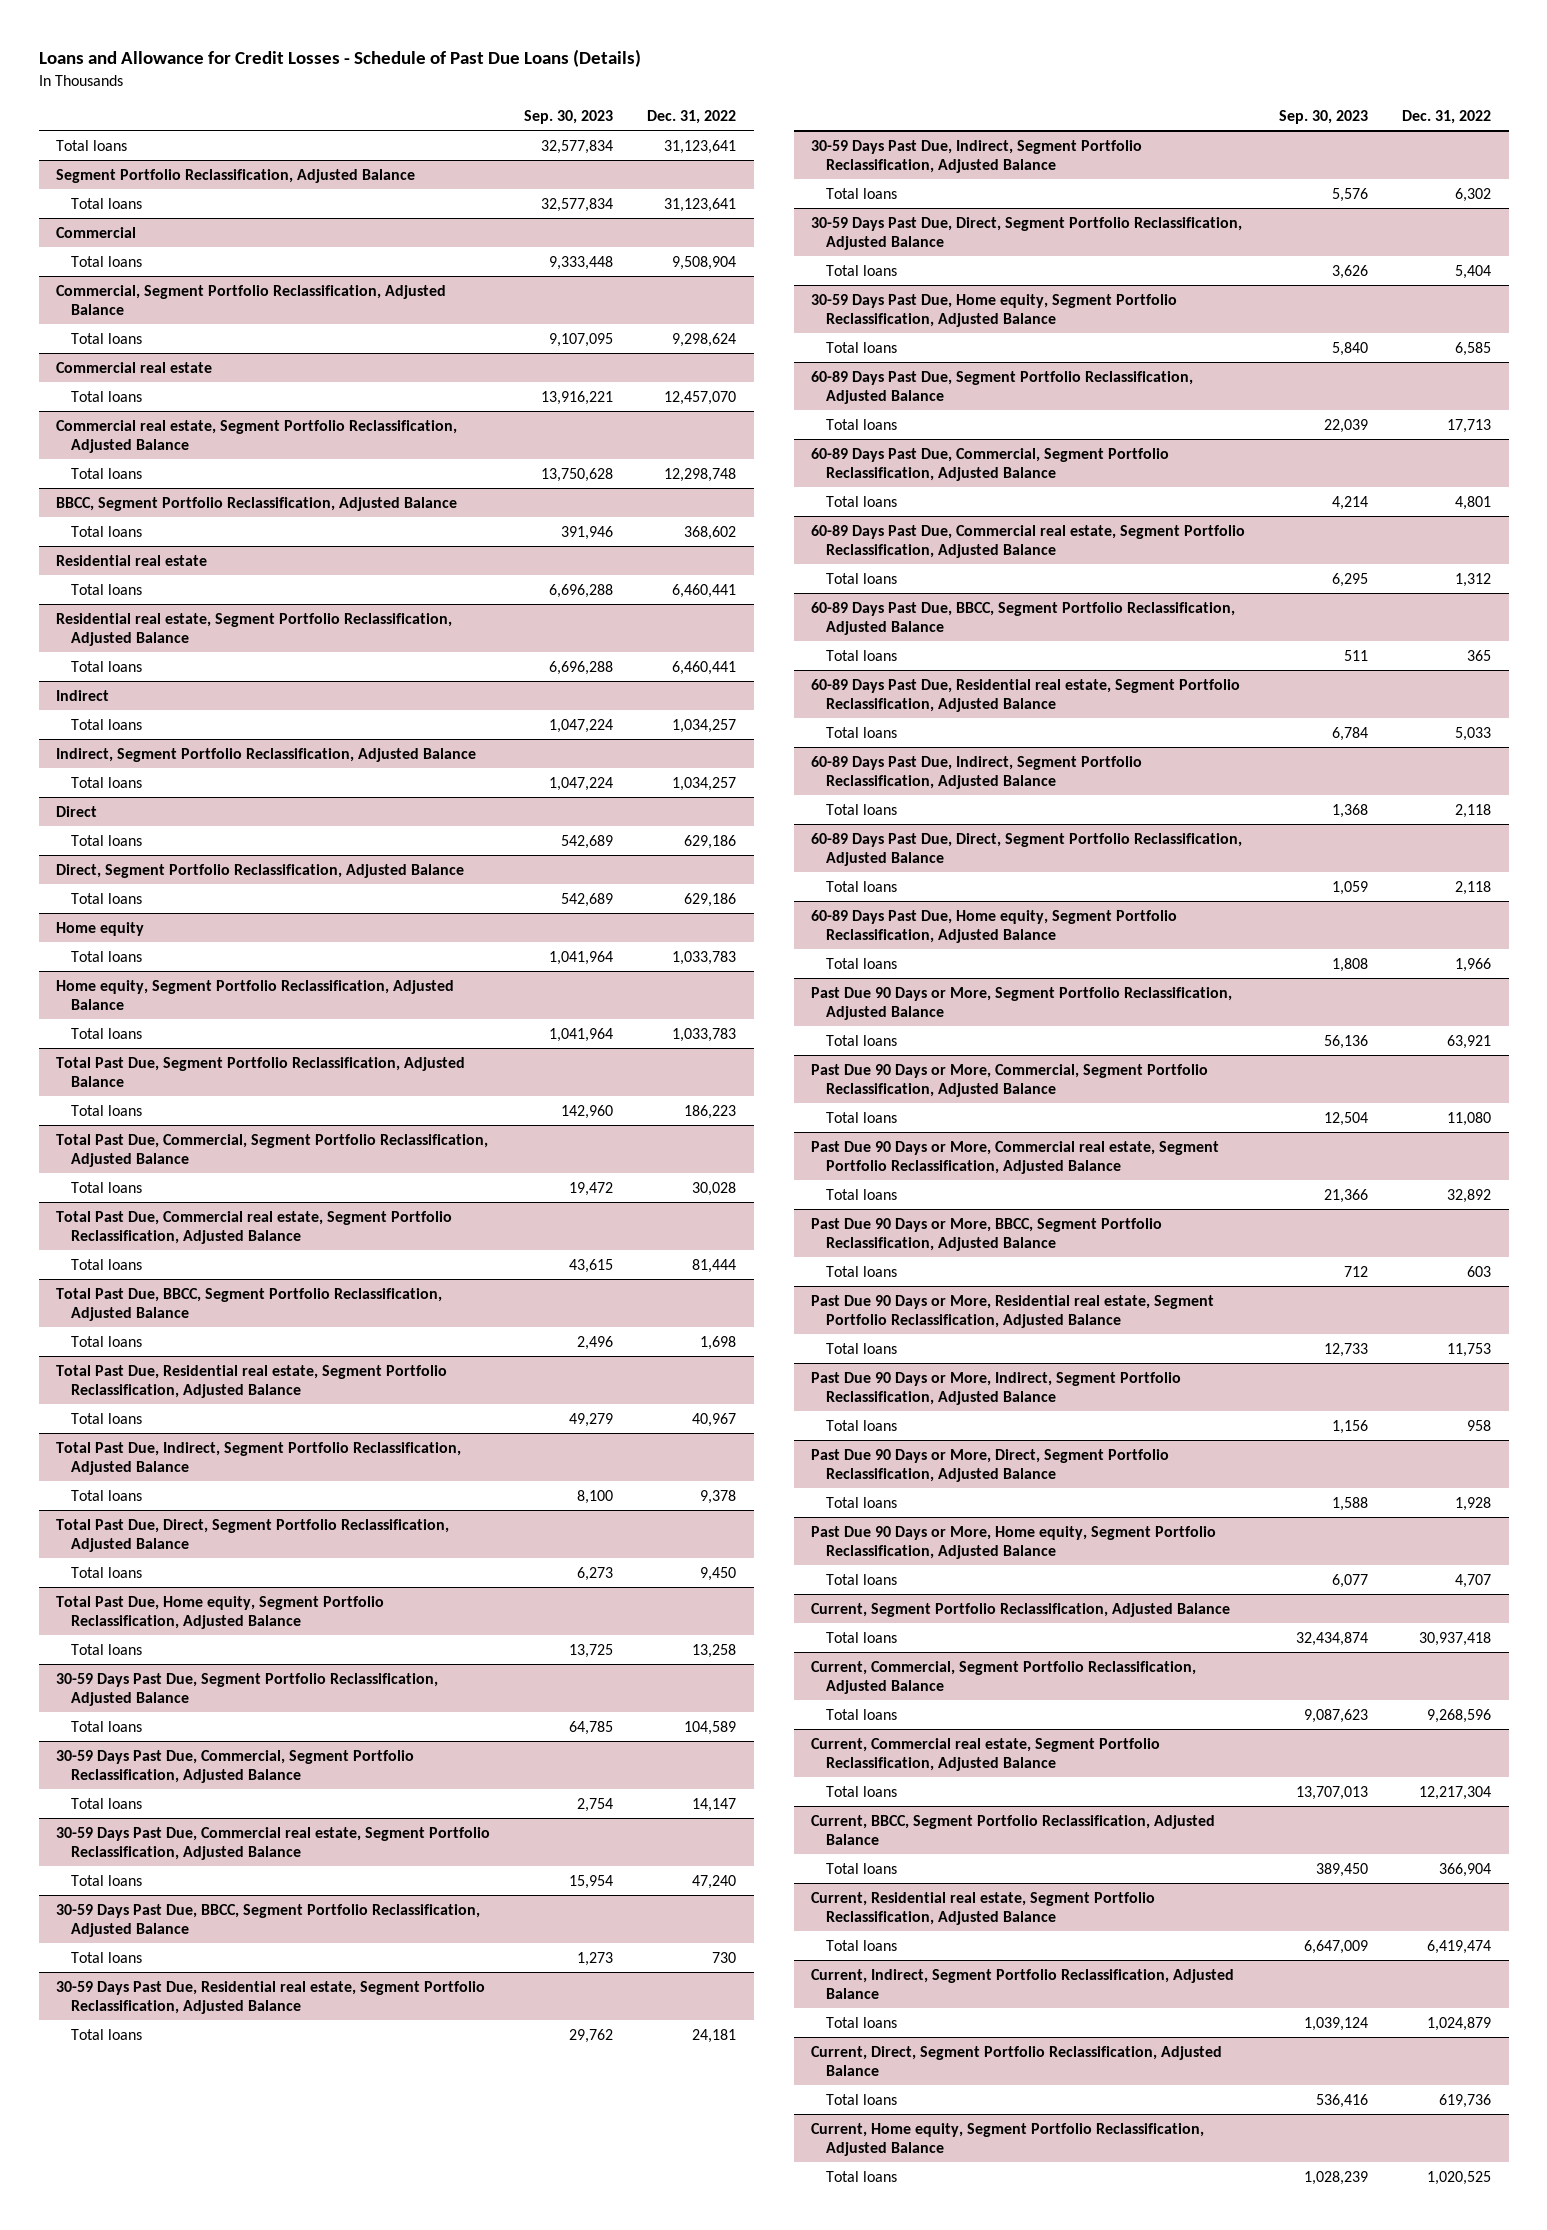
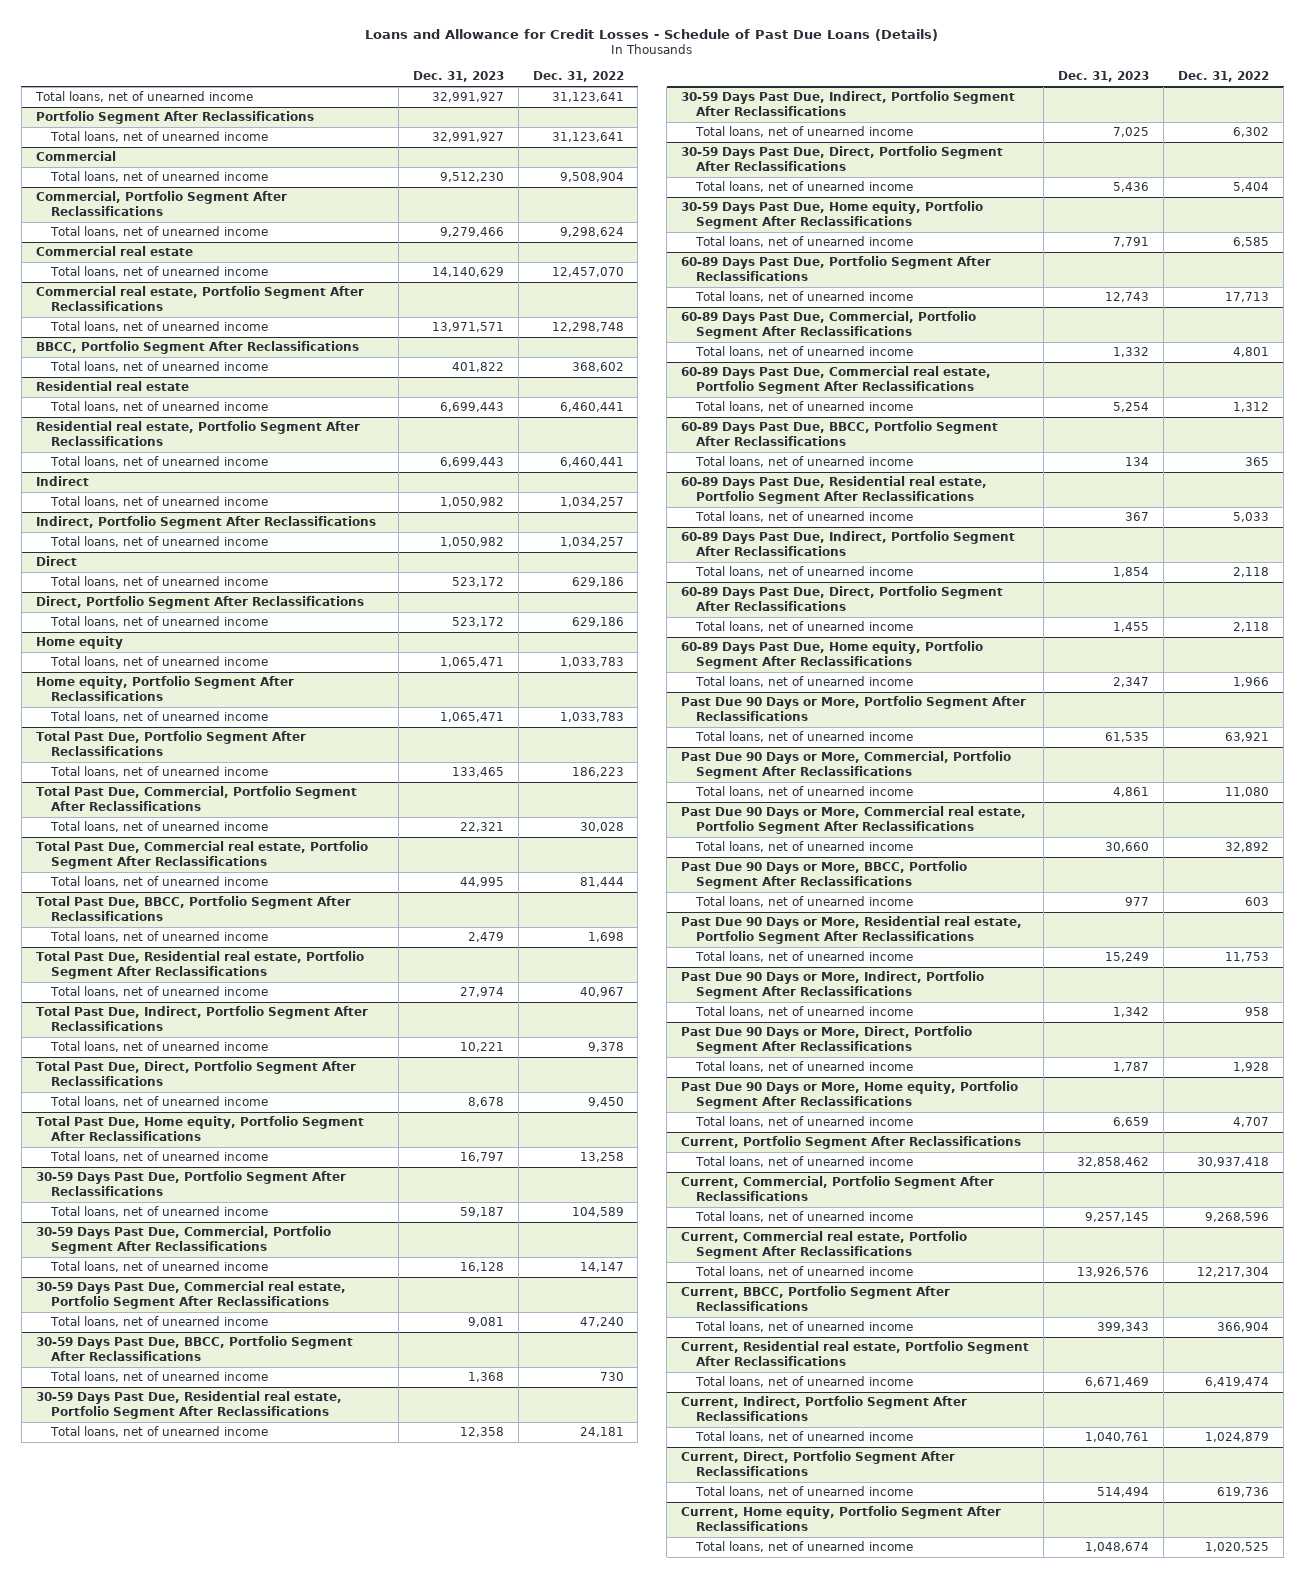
- | Sep. 30, 2023 | Dec. 31, 2022
+ | Dec. 31, 2023 | Dec. 31, 2022
- Total loans | 32,577,834 | 31,123,641
- Segment Portfolio Reclassification, Adjusted Balance
- Total loans | 32,577,834 | 31,123,641
+ Total loans, net of unearned income | 32,991,927 | 31,123,641
+ Portfolio Segment After Reclassifications
+ Total loans, net of unearned income | 32,991,927 | 31,123,641
@ Commercial
- Total loans | 9,333,448 | 9,508,904
- Commercial, Segment Portfolio Reclassification, Adjusted Balance
- Total loans | 9,107,095 | 9,298,624
@ Commercial
+ Total loans, net of unearned income | 9,512,230 | 9,508,904
+ Commercial, Portfolio Segment After Reclassifications
+ Total loans, net of unearned income | 9,279,466 | 9,298,624
@ Commercial real estate
- Total loans | 13,916,221 | 12,457,070
- Commercial real estate, Segment Portfolio Reclassification, Adjusted Balance
- Total loans | 13,750,628 | 12,298,748
- BBCC, Segment Portfolio Reclassification, Adjusted Balance
- Total loans | 391,946 | 368,602
@ Commercial real estate
+ Total loans, net of unearned income | 14,140,629 | 12,457,070
+ Commercial real estate, Portfolio Segment After Reclassifications
+ Total loans, net of unearned income | 13,971,571 | 12,298,748
+ BBCC, Portfolio Segment After Reclassifications
+ Total loans, net of unearned income | 401,822 | 368,602
@ Residential real estate
- Total loans | 6,696,288 | 6,460,441
- Residential real estate, Segment Portfolio Reclassification, Adjusted Balance
- Total loans | 6,696,288 | 6,460,441
@ Residential real estate
+ Total loans, net of unearned income | 6,699,443 | 6,460,441
+ Residential real estate, Portfolio Segment After Reclassifications
+ Total loans, net of unearned income | 6,699,443 | 6,460,441
@ Indirect
- Total loans | 1,047,224 | 1,034,257
- Indirect, Segment Portfolio Reclassification, Adjusted Balance
- Total loans | 1,047,224 | 1,034,257
@ Indirect
+ Total loans, net of unearned income | 1,050,982 | 1,034,257
+ Indirect, Portfolio Segment After Reclassifications
+ Total loans, net of unearned income | 1,050,982 | 1,034,257
@ Direct
- Total loans | 542,689 | 629,186
- Direct, Segment Portfolio Reclassification, Adjusted Balance
- Total loans | 542,689 | 629,186
@ Direct
+ Total loans, net of unearned income | 523,172 | 629,186
+ Direct, Portfolio Segment After Reclassifications
+ Total loans, net of unearned income | 523,172 | 629,186
@ Home equity
- Total loans | 1,041,964 | 1,033,783
- Home equity, Segment Portfolio Reclassification, Adjusted Balance
- Total loans | 1,041,964 | 1,033,783
- Total Past Due, Segment Portfolio Reclassification, Adjusted Balance
- Total loans | 142,960 | 186,223
- Total Past Due, Commercial, Segment Portfolio Reclassification, Adjusted Balance
- Total loans | 19,472 | 30,028
- Total Past Due, Commercial real estate, Segment Portfolio Reclassification, Adjusted Balance
- Total loans | 43,615 | 81,444
- Total Past Due, BBCC, Segment Portfolio Reclassification, Adjusted Balance
- Total loans | 2,496 | 1,698
- Total Past Due, Residential real estate, Segment Portfolio Reclassification, Adjusted Balance
- Total loans | 49,279 | 40,967
- Total Past Due, Indirect, Segment Portfolio Reclassification, Adjusted Balance
- Total loans | 8,100 | 9,378
- Total Past Due, Direct, Segment Portfolio Reclassification, Adjusted Balance
- Total loans | 6,273 | 9,450
- Total Past Due, Home equity, Segment Portfolio Reclassification, Adjusted Balance
- Total loans | 13,725 | 13,258
- 30-59 Days Past Due, Segment Portfolio Reclassification, Adjusted Balance
- Total loans | 64,785 | 104,589
- 30-59 Days Past Due, Commercial, Segment Portfolio Reclassification, Adjusted Balance
- Total loans | 2,754 | 14,147
- 30-59 Days Past Due, Commercial real estate, Segment Portfolio Reclassification, Adjusted Balance
- Total loans | 15,954 | 47,240
- 30-59 Days Past Due, BBCC, Segment Portfolio Reclassification, Adjusted Balance
- Total loans | 1,273 | 730
- 30-59 Days Past Due, Residential real estate, Segment Portfolio Reclassification, Adjusted Balance
- Total loans | 29,762 | 24,181
- 30-59 Days Past Due, Indirect, Segment Portfolio Reclassification, Adjusted Balance
- Total loans | 5,576 | 6,302
- 30-59 Days Past Due, Direct, Segment Portfolio Reclassification, Adjusted Balance
- Total loans | 3,626 | 5,404
- 30-59 Days Past Due, Home equity, Segment Portfolio Reclassification, Adjusted Balance
- Total loans | 5,840 | 6,585
- 60-89 Days Past Due, Segment Portfolio Reclassification, Adjusted Balance
- Total loans | 22,039 | 17,713
- 60-89 Days Past Due, Commercial, Segment Portfolio Reclassification, Adjusted Balance
- Total loans | 4,214 | 4,801
- 60-89 Days Past Due, Commercial real estate, Segment Portfolio Reclassification, Adjusted Balance
- Total loans | 6,295 | 1,312
- 60-89 Days Past Due, BBCC, Segment Portfolio Reclassification, Adjusted Balance
- Total loans | 511 | 365
- 60-89 Days Past Due, Residential real estate, Segment Portfolio Reclassification, Adjusted Balance
- Total loans | 6,784 | 5,033
- 60-89 Days Past Due, Indirect, Segment Portfolio Reclassification, Adjusted Balance
- Total loans | 1,368 | 2,118
- 60-89 Days Past Due, Direct, Segment Portfolio Reclassification, Adjusted Balance
- Total loans | 1,059 | 2,118
- 60-89 Days Past Due, Home equity, Segment Portfolio Reclassification, Adjusted Balance
- Total loans | 1,808 | 1,966
- Past Due 90 Days or More, Segment Portfolio Reclassification, Adjusted Balance
- Total loans | 56,136 | 63,921
- Past Due 90 Days or More, Commercial, Segment Portfolio Reclassification, Adjusted Balance
- Total loans | 12,504 | 11,080
- Past Due 90 Days or More, Commercial real estate, Segment Portfolio Reclassification, Adjusted Balance
- Total loans | 21,366 | 32,892
- Past Due 90 Days or More, BBCC, Segment Portfolio Reclassification, Adjusted Balance
- Total loans | 712 | 603
- Past Due 90 Days or More, Residential real estate, Segment Portfolio Reclassification, Adjusted Balance
- Total loans | 12,733 | 11,753
- Past Due 90 Days or More, Indirect, Segment Portfolio Reclassification, Adjusted Balance
- Total loans | 1,156 | 958
- Past Due 90 Days or More, Direct, Segment Portfolio Reclassification, Adjusted Balance
- Total loans | 1,588 | 1,928
- Past Due 90 Days or More, Home equity, Segment Portfolio Reclassification, Adjusted Balance
- Total loans | 6,077 | 4,707
- Current, Segment Portfolio Reclassification, Adjusted Balance
- Total loans | 32,434,874 | 30,937,418
- Current, Commercial, Segment Portfolio Reclassification, Adjusted Balance
- Total loans | 9,087,623 | 9,268,596
- Current, Commercial real estate, Segment Portfolio Reclassification, Adjusted Balance
- Total loans | 13,707,013 | 12,217,304
- Current, BBCC, Segment Portfolio Reclassification, Adjusted Balance
- Total loans | 389,450 | 366,904
- Current, Residential real estate, Segment Portfolio Reclassification, Adjusted Balance
- Total loans | 6,647,009 | 6,419,474
- Current, Indirect, Segment Portfolio Reclassification, Adjusted Balance
- Total loans | 1,039,124 | 1,024,879
- Current, Direct, Segment Portfolio Reclassification, Adjusted Balance
- Total loans | 536,416 | 619,736
- Current, Home equity, Segment Portfolio Reclassification, Adjusted Balance
- Total loans | 1,028,239 | 1,020,525
@ Home equity
+ Total loans, net of unearned income | 1,065,471 | 1,033,783
+ Home equity, Portfolio Segment After Reclassifications
+ Total loans, net of unearned income | 1,065,471 | 1,033,783
+ Total Past Due, Portfolio Segment After Reclassifications
+ Total loans, net of unearned income | 133,465 | 186,223
+ Total Past Due, Commercial, Portfolio Segment After Reclassifications
+ Total loans, net of unearned income | 22,321 | 30,028
+ Total Past Due, Commercial real estate, Portfolio Segment After Reclassifications
+ Total loans, net of unearned income | 44,995 | 81,444
+ Total Past Due, BBCC, Portfolio Segment After Reclassifications
+ Total loans, net of unearned income | 2,479 | 1,698
+ Total Past Due, Residential real estate, Portfolio Segment After Reclassifications
+ Total loans, net of unearned income | 27,974 | 40,967
+ Total Past Due, Indirect, Portfolio Segment After Reclassifications
+ Total loans, net of unearned income | 10,221 | 9,378
+ Total Past Due, Direct, Portfolio Segment After Reclassifications
+ Total loans, net of unearned income | 8,678 | 9,450
+ Total Past Due, Home equity, Portfolio Segment After Reclassifications
+ Total loans, net of unearned income | 16,797 | 13,258
+ 30-59 Days Past Due, Portfolio Segment After Reclassifications
+ Total loans, net of unearned income | 59,187 | 104,589
+ 30-59 Days Past Due, Commercial, Portfolio Segment After Reclassifications
+ Total loans, net of unearned income | 16,128 | 14,147
+ 30-59 Days Past Due, Commercial real estate, Portfolio Segment After Reclassifications
+ Total loans, net of unearned income | 9,081 | 47,240
+ 30-59 Days Past Due, BBCC, Portfolio Segment After Reclassifications
+ Total loans, net of unearned income | 1,368 | 730
+ 30-59 Days Past Due, Residential real estate, Portfolio Segment After Reclassifications
+ Total loans, net of unearned income | 12,358 | 24,181
+ 30-59 Days Past Due, Indirect, Portfolio Segment After Reclassifications
+ Total loans, net of unearned income | 7,025 | 6,302
+ 30-59 Days Past Due, Direct, Portfolio Segment After Reclassifications
+ Total loans, net of unearned income | 5,436 | 5,404
+ 30-59 Days Past Due, Home equity, Portfolio Segment After Reclassifications
+ Total loans, net of unearned income | 7,791 | 6,585
+ 60-89 Days Past Due, Portfolio Segment After Reclassifications
+ Total loans, net of unearned income | 12,743 | 17,713
+ 60-89 Days Past Due, Commercial, Portfolio Segment After Reclassifications
+ Total loans, net of unearned income | 1,332 | 4,801
+ 60-89 Days Past Due, Commercial real estate, Portfolio Segment After Reclassifications
+ Total loans, net of unearned income | 5,254 | 1,312
+ 60-89 Days Past Due, BBCC, Portfolio Segment After Reclassifications
+ Total loans, net of unearned income | 134 | 365
+ 60-89 Days Past Due, Residential real estate, Portfolio Segment After Reclassifications
+ Total loans, net of unearned income | 367 | 5,033
+ 60-89 Days Past Due, Indirect, Portfolio Segment After Reclassifications
+ Total loans, net of unearned income | 1,854 | 2,118
+ 60-89 Days Past Due, Direct, Portfolio Segment After Reclassifications
+ Total loans, net of unearned income | 1,455 | 2,118
+ 60-89 Days Past Due, Home equity, Portfolio Segment After Reclassifications
+ Total loans, net of unearned income | 2,347 | 1,966
+ Past Due 90 Days or More, Portfolio Segment After Reclassifications
+ Total loans, net of unearned income | 61,535 | 63,921
+ Past Due 90 Days or More, Commercial, Portfolio Segment After Reclassifications
+ Total loans, net of unearned income | 4,861 | 11,080
+ Past Due 90 Days or More, Commercial real estate, Portfolio Segment After Reclassifications
+ Total loans, net of unearned income | 30,660 | 32,892
+ Past Due 90 Days or More, BBCC, Portfolio Segment After Reclassifications
+ Total loans, net of unearned income | 977 | 603
+ Past Due 90 Days or More, Residential real estate, Portfolio Segment After Reclassifications
+ Total loans, net of unearned income | 15,249 | 11,753
+ Past Due 90 Days or More, Indirect, Portfolio Segment After Reclassifications
+ Total loans, net of unearned income | 1,342 | 958
+ Past Due 90 Days or More, Direct, Portfolio Segment After Reclassifications
+ Total loans, net of unearned income | 1,787 | 1,928
+ Past Due 90 Days or More, Home equity, Portfolio Segment After Reclassifications
+ Total loans, net of unearned income | 6,659 | 4,707
+ Current, Portfolio Segment After Reclassifications
+ Total loans, net of unearned income | 32,858,462 | 30,937,418
+ Current, Commercial, Portfolio Segment After Reclassifications
+ Total loans, net of unearned income | 9,257,145 | 9,268,596
+ Current, Commercial real estate, Portfolio Segment After Reclassifications
+ Total loans, net of unearned income | 13,926,576 | 12,217,304
+ Current, BBCC, Portfolio Segment After Reclassifications
+ Total loans, net of unearned income | 399,343 | 366,904
+ Current, Residential real estate, Portfolio Segment After Reclassifications
+ Total loans, net of unearned income | 6,671,469 | 6,419,474
+ Current, Indirect, Portfolio Segment After Reclassifications
+ Total loans, net of unearned income | 1,040,761 | 1,024,879
+ Current, Direct, Portfolio Segment After Reclassifications
+ Total loans, net of unearned income | 514,494 | 619,736
+ Current, Home equity, Portfolio Segment After Reclassifications
+ Total loans, net of unearned income | 1,048,674 | 1,020,525

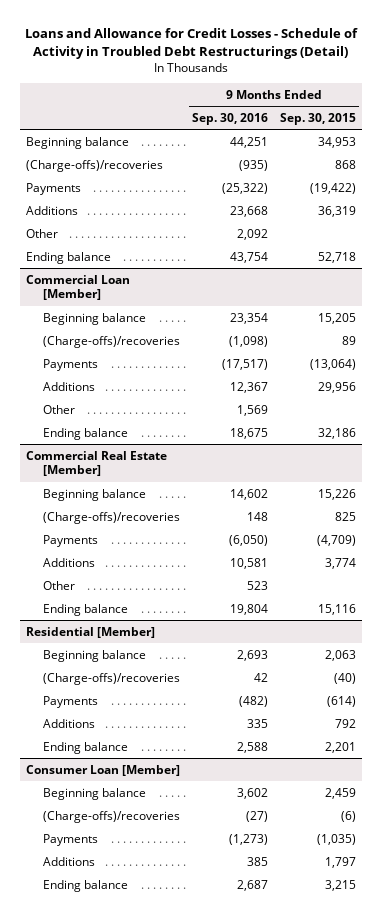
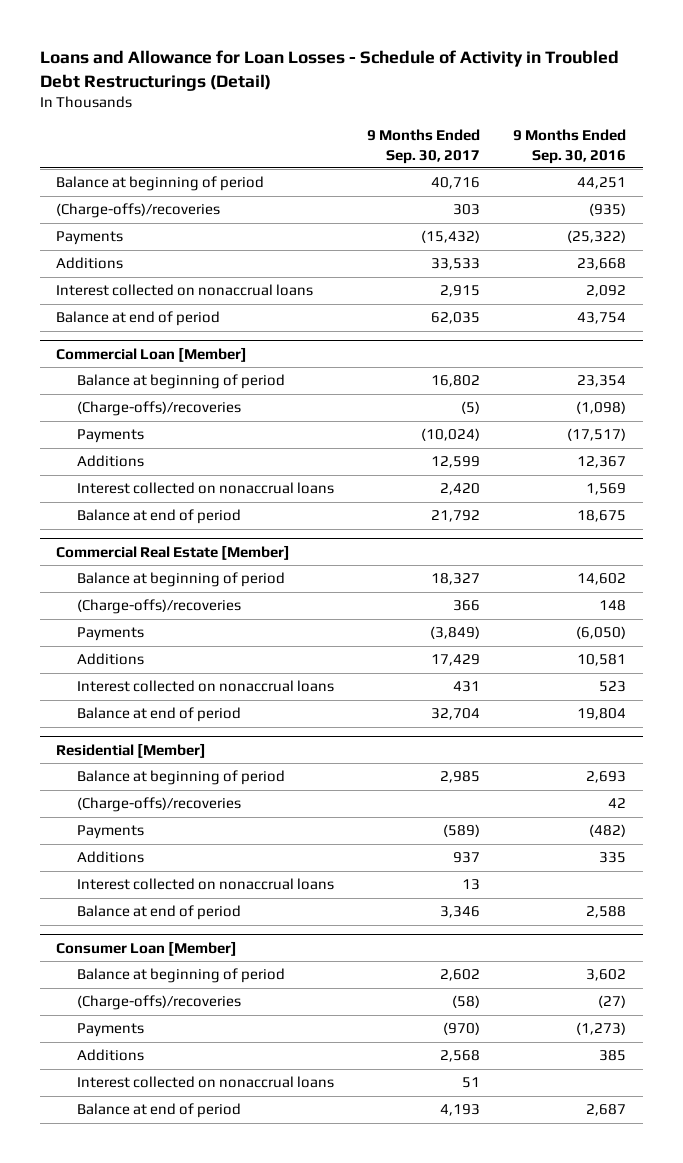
- Loans and Allowance for Credit Losses - Schedule of Activity in Troubled Debt Restructurings (Detail)
+ Loans and Allowance for Loan Losses - Schedule of Activity in Troubled Debt Restructurings (Detail)
- | 9 Months Ended Sep. 30, 2016 | 9 Months Ended Sep. 30, 2015
+ | 9 Months Ended Sep. 30, 2017 | 9 Months Ended Sep. 30, 2016
- Beginning balance | 44,251 | 34,953
+ Balance at beginning of period | 40,716 | 44,251
- Other | 2,092 |
- Ending balance | 43,754 | 52,718
+ Interest collected on nonaccrual loans | 2,915 | 2,092
+ Balance at end of period | 62,035 | 43,754
@ Commercial Loan [Member]
- Beginning balance | 23,354 | 15,205
+ Balance at beginning of period | 16,802 | 23,354
- Other | 1,569 |
- Ending balance | 18,675 | 32,186
+ Interest collected on nonaccrual loans | 2,420 | 1,569
+ Balance at end of period | 21,792 | 18,675
@ Commercial Real Estate [Member]
- Beginning balance | 14,602 | 15,226
+ Balance at beginning of period | 18,327 | 14,602
- Other | 523 |
- Ending balance | 19,804 | 15,116
+ Interest collected on nonaccrual loans | 431 | 523
+ Balance at end of period | 32,704 | 19,804
@ Residential [Member]
- Beginning balance | 2,693 | 2,063
+ Balance at beginning of period | 2,985 | 2,693
- Ending balance | 2,588 | 2,201
+ Interest collected on nonaccrual loans | 13 |
+ Balance at end of period | 3,346 | 2,588
@ Consumer Loan [Member]
- Beginning balance | 3,602 | 2,459
+ Balance at beginning of period | 2,602 | 3,602
- Ending balance | 2,687 | 3,215
+ Interest collected on nonaccrual loans | 51 |
+ Balance at end of period | 4,193 | 2,687

